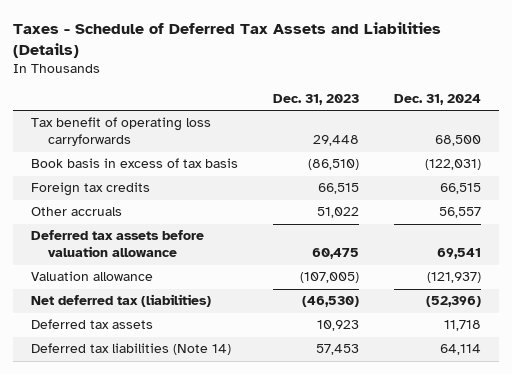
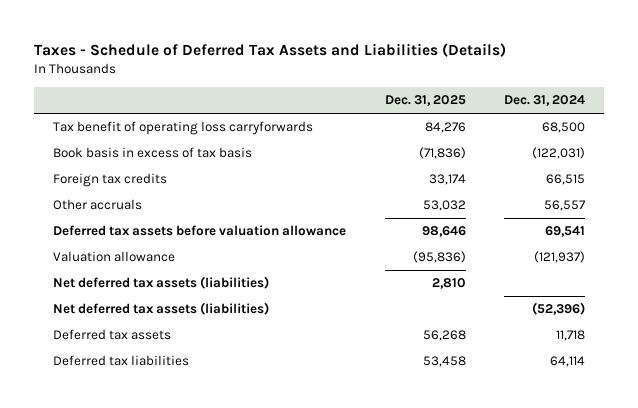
- | Dec. 31, 2023 | Dec. 31, 2024
+ | Dec. 31, 2025 | Dec. 31, 2024
- Net deferred tax (liabilities) | (46,530) | (52,396)
+ Net deferred tax assets (liabilities) | 2,810 |
+ Net deferred tax assets (liabilities) | | (52,396)
- Deferred tax liabilities (Note 14) | 57,453 | 64,114
+ Deferred tax liabilities | 53,458 | 64,114

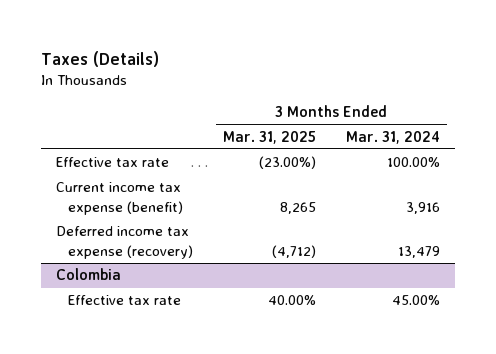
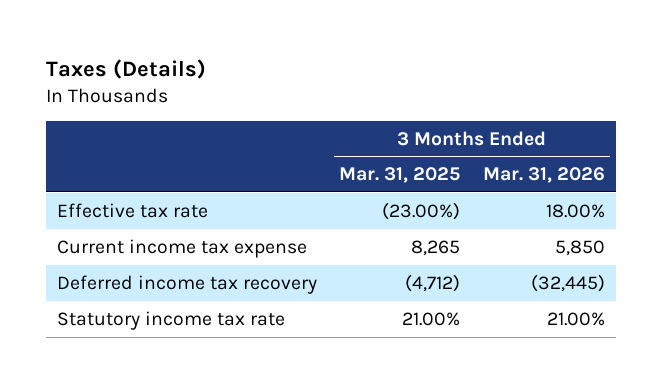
- | 3 Months Ended Mar. 31, 2025 | 3 Months Ended Mar. 31, 2024
+ | 3 Months Ended Mar. 31, 2025 | 3 Months Ended Mar. 31, 2026
- Current income tax expense (benefit) | 8,265 | 3,916
- Deferred income tax expense (recovery) | (4,712) | 13,479
- Colombia
- Effective tax rate | 40.00% | 45.00%
+ Current income tax expense | 8,265 | 5,850
+ Deferred income tax recovery | (4,712) | (32,445)
+ Statutory income tax rate | 21.00% | 21.00%

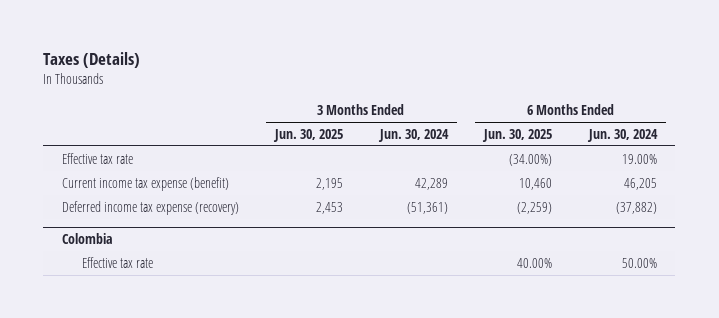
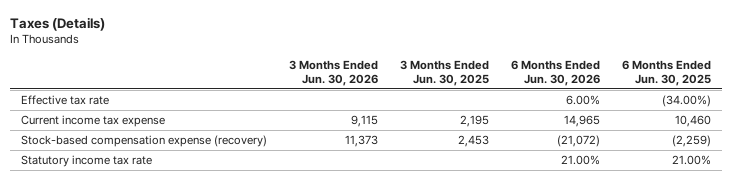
- | 3 Months Ended Jun. 30, 2025 | 3 Months Ended Jun. 30, 2024 | 6 Months Ended Jun. 30, 2025 | 6 Months Ended Jun. 30, 2024
+ | 3 Months Ended Jun. 30, 2026 | 3 Months Ended Jun. 30, 2025 | 6 Months Ended Jun. 30, 2026 | 6 Months Ended Jun. 30, 2025
- Current income tax expense (benefit) | 2,195 | 42,289 | 10,460 | 46,205
- Deferred income tax expense (recovery) | 2,453 | (51,361) | (2,259) | (37,882)
- Colombia
- Effective tax rate | | | 40.00% | 50.00%
+ Current income tax expense | 9,115 | 2,195 | 14,965 | 10,460
+ Stock-based compensation expense (recovery) | 11,373 | 2,453 | (21,072) | (2,259)
+ Statutory income tax rate | | | 21.00% | 21.00%

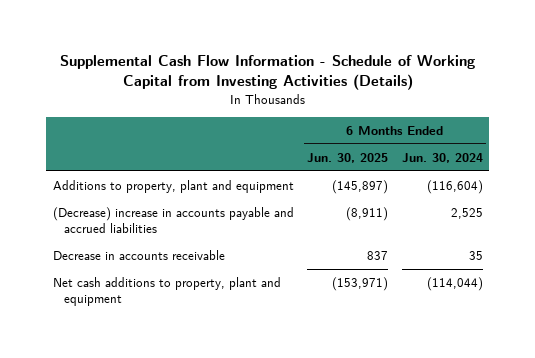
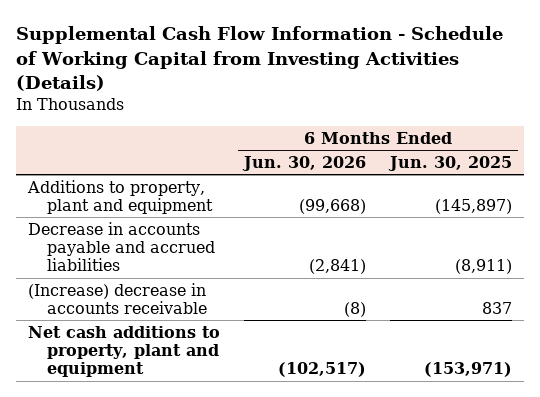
- | 6 Months Ended Jun. 30, 2025 | 6 Months Ended Jun. 30, 2024
+ | 6 Months Ended Jun. 30, 2026 | 6 Months Ended Jun. 30, 2025
- (Decrease) increase in accounts payable and accrued liabilities | (8,911) | 2,525
- Decrease in accounts receivable | 837 | 35
+ Decrease in accounts payable and accrued liabilities | (2,841) | (8,911)
+ (Increase) decrease in accounts receivable | (8) | 837

